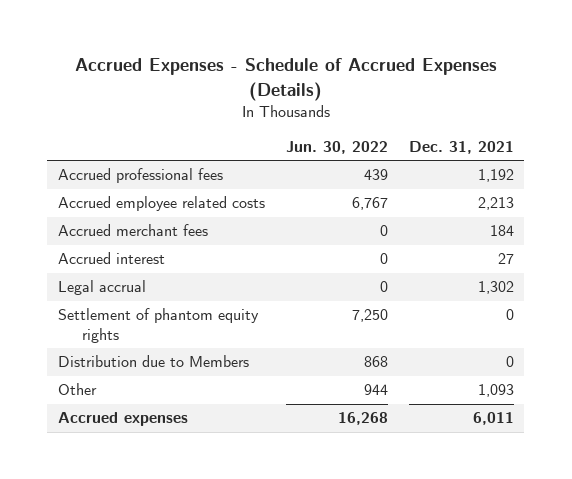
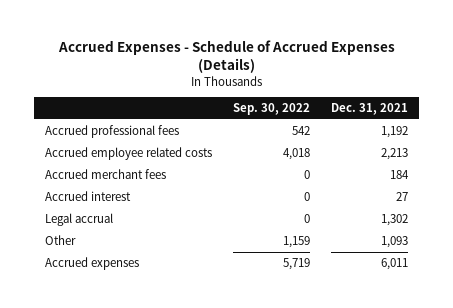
- | Jun. 30, 2022 | Dec. 31, 2021
+ | Sep. 30, 2022 | Dec. 31, 2021
- Settlement of phantom equity rights | 7,250 | 0
- Distribution due to Members | 868 | 0

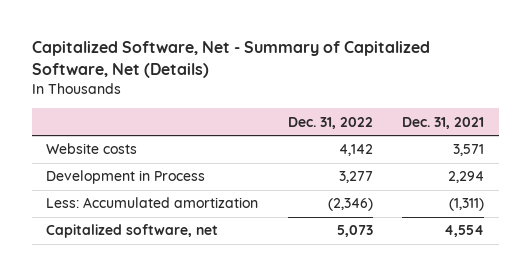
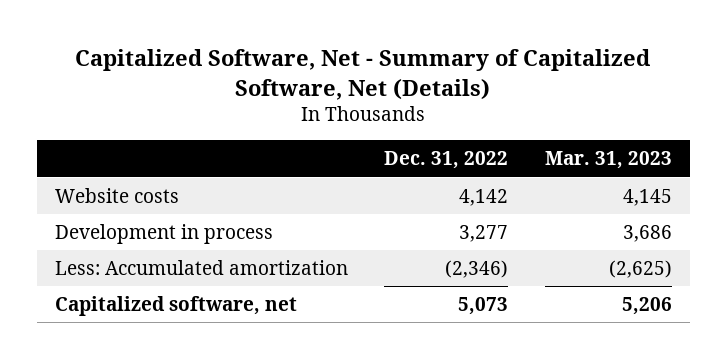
- | Dec. 31, 2022 | Dec. 31, 2021
+ | Dec. 31, 2022 | Mar. 31, 2023
- Development in Process | 3,277 | 2,294
+ Development in process | 3,277 | 3,686

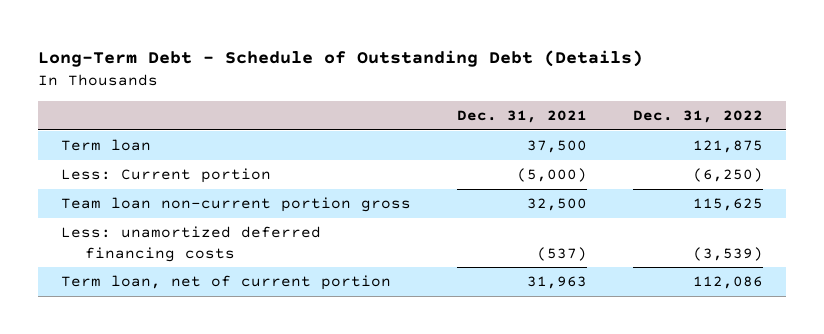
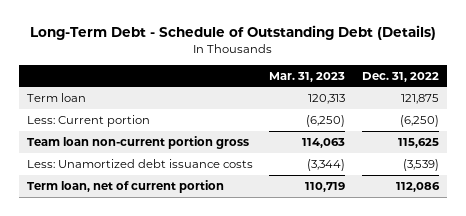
- | Dec. 31, 2021 | Dec. 31, 2022
+ | Mar. 31, 2023 | Dec. 31, 2022
- Less: unamortized deferred financing costs | (537) | (3,539)
+ Less: Unamortized debt issuance costs | (3,344) | (3,539)

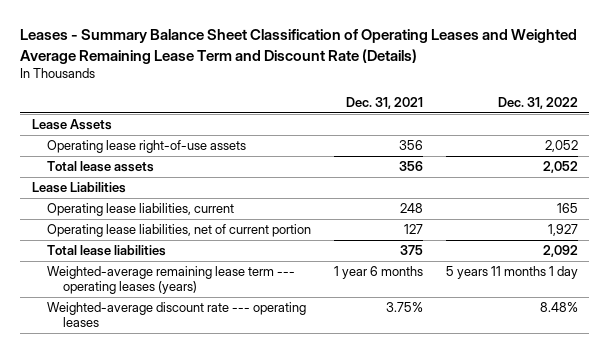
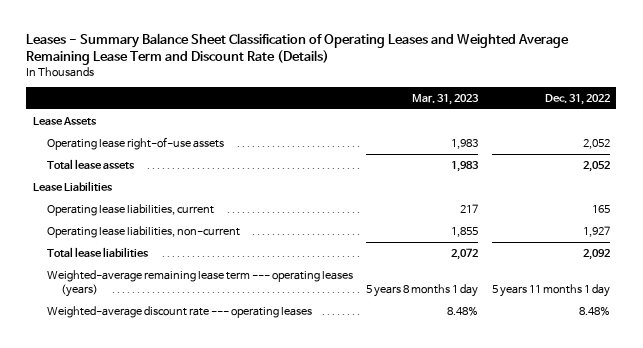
- | Dec. 31, 2021 | Dec. 31, 2022
+ | Mar. 31, 2023 | Dec. 31, 2022
- Operating lease liabilities, net of current portion | 127 | 1,927
+ Operating lease liabilities, non-current | 1,855 | 1,927

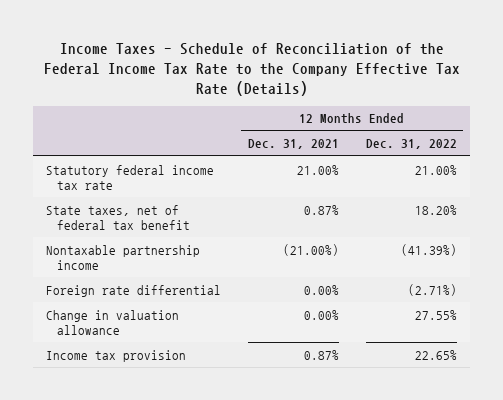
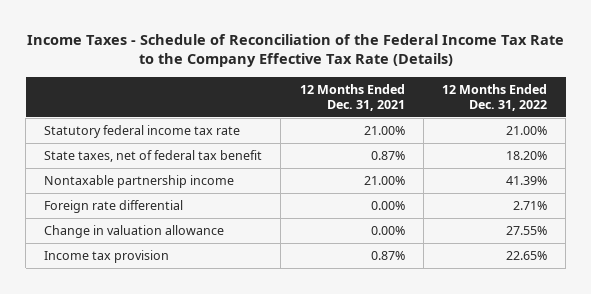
- Nontaxable partnership income | (21.00%) | (41.39%)
- Foreign rate differential | 0.00% | (2.71%)
+ Nontaxable partnership income | 21.00% | 41.39%
+ Foreign rate differential | 0.00% | 2.71%

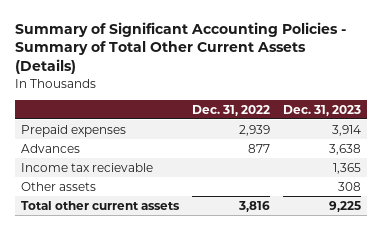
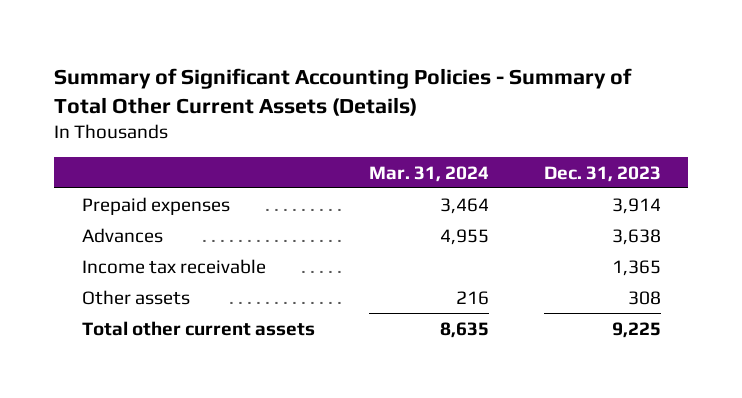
- | Dec. 31, 2022 | Dec. 31, 2023
+ | Mar. 31, 2024 | Dec. 31, 2023
- Income tax recievable | | 1,365
+ Income tax receivable | | 1,365

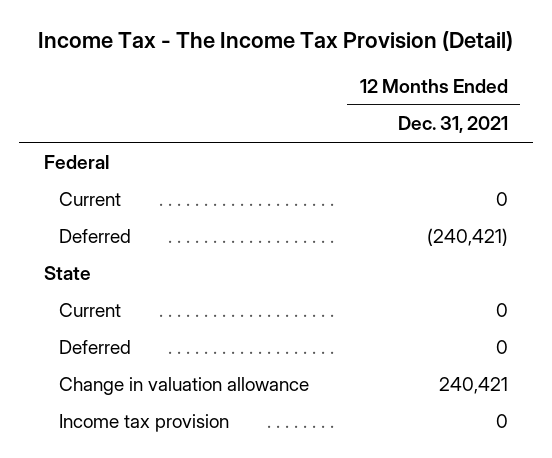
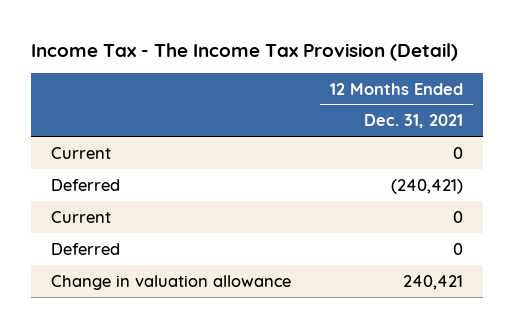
- Federal
- State
- Income tax provision | 0

